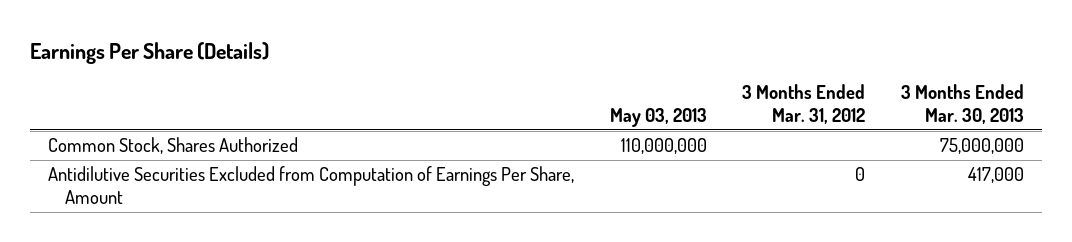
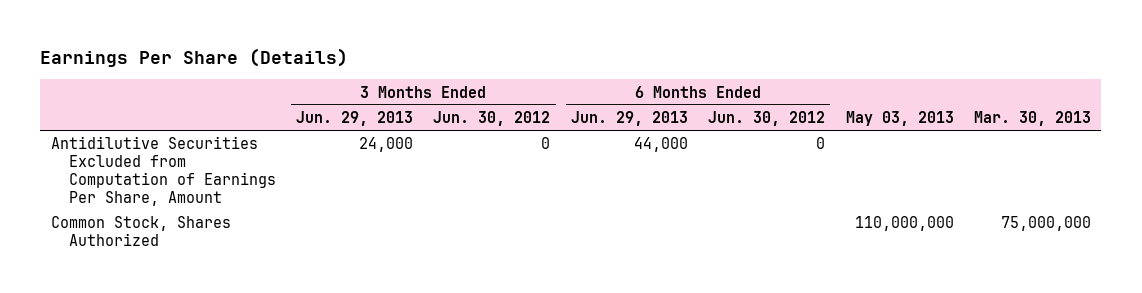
- | May 03, 2013 | 3 Months Ended Mar. 31, 2012 | 3 Months Ended Mar. 30, 2013
+ | 3 Months Ended Jun. 29, 2013 | 3 Months Ended Jun. 30, 2012 | 6 Months Ended Jun. 29, 2013 | 6 Months Ended Jun. 30, 2012 | May 03, 2013 | Mar. 30, 2013
moved down: Common Stock, Shares Authorized | | | | | 110,000,000 | 75,000,000

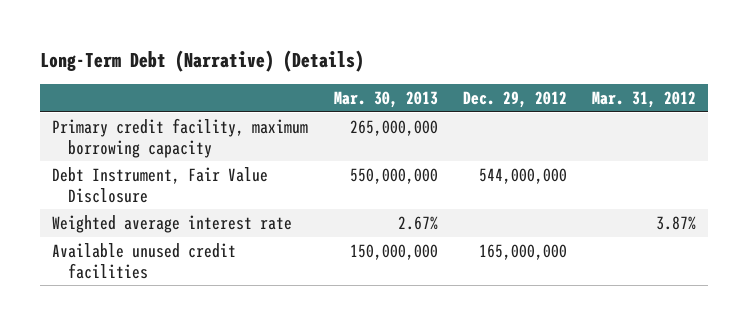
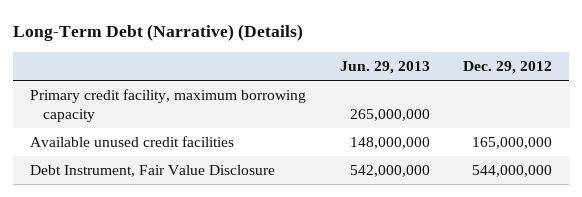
- | Mar. 30, 2013 | Dec. 29, 2012 | Mar. 31, 2012
+ | Jun. 29, 2013 | Dec. 29, 2012
- Weighted average interest rate | 2.67% | | 3.87%
moved down: Debt Instrument, Fair Value Disclosure | 542,000,000 | 544,000,000

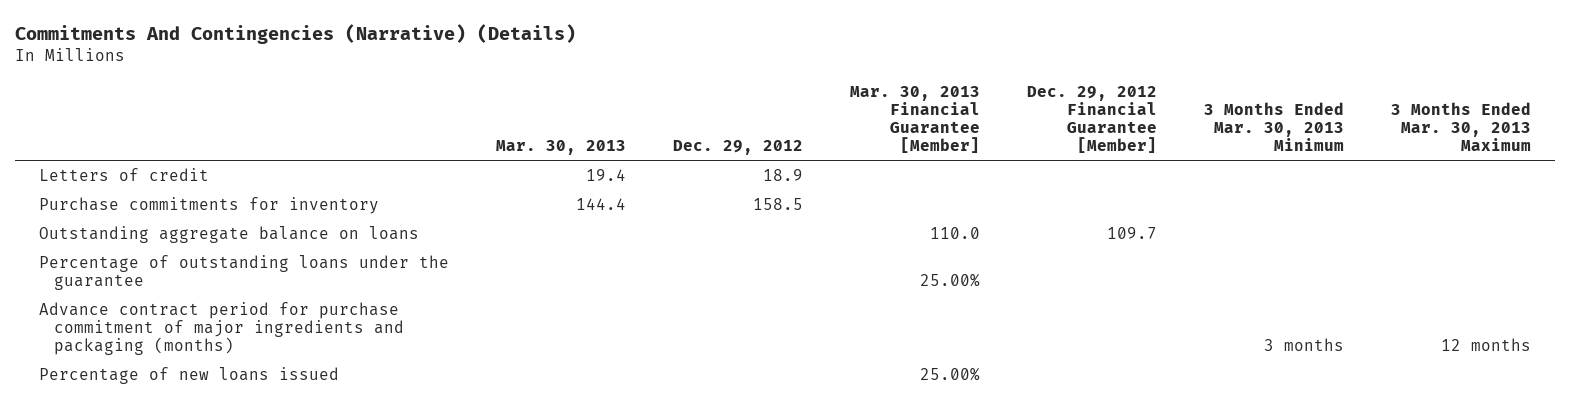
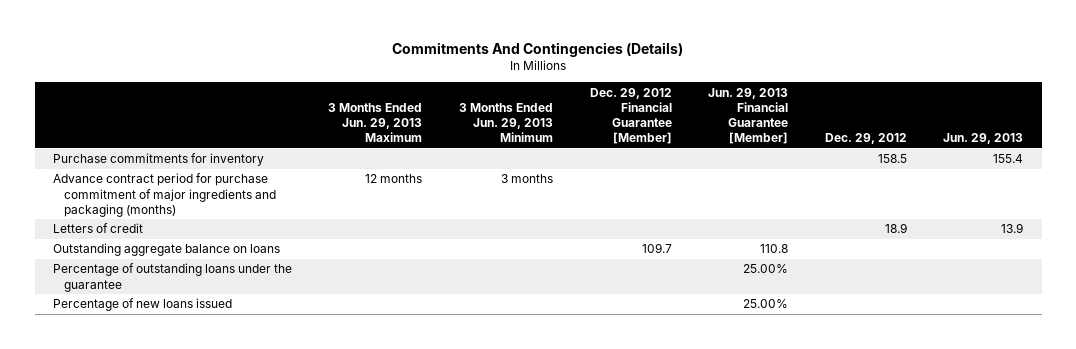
- Commitments And Contingencies (Narrative) (Details)
+ Commitments And Contingencies (Details)
- | Mar. 30, 2013 | Dec. 29, 2012 | Mar. 30, 2013 Financial Guarantee [Member] | Dec. 29, 2012 Financial Guarantee [Member] | 3 Months Ended Mar. 30, 2013 Minimum | 3 Months Ended Mar. 30, 2013 Maximum
+ | 3 Months Ended Jun. 29, 2013 Maximum | 3 Months Ended Jun. 29, 2013 Minimum | Dec. 29, 2012 Financial Guarantee [Member] | Jun. 29, 2013 Financial Guarantee [Member] | Dec. 29, 2012 | Jun. 29, 2013
moved up: Advance contract period for purchase commitment of major ingredients and packaging (months) | 12 months | 3 months | | | |
moved down: Letters of credit | | | | | 18.9 | 13.9

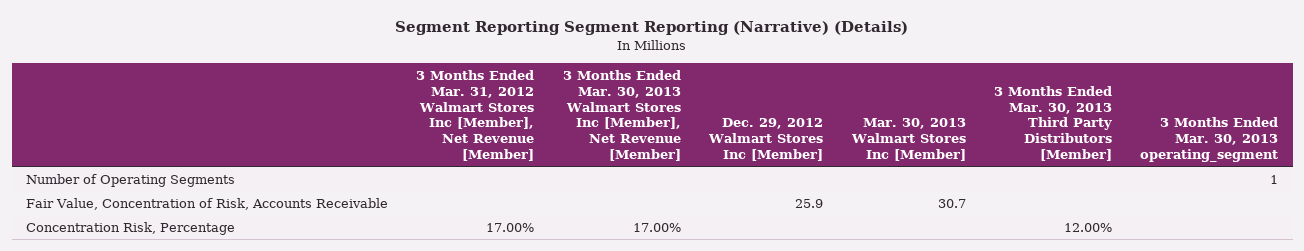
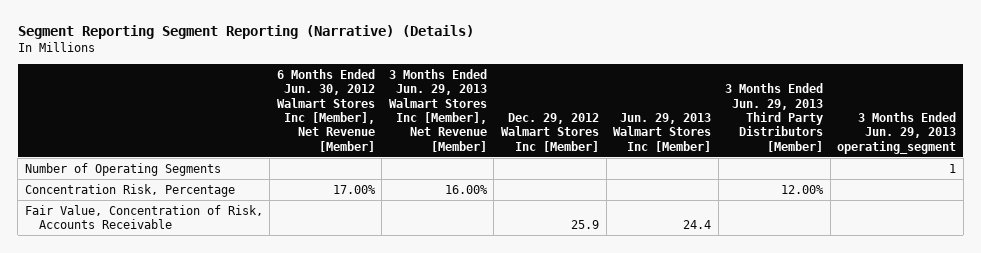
- | 3 Months Ended Mar. 31, 2012 Walmart Stores Inc [Member], Net Revenue [Member] | 3 Months Ended Mar. 30, 2013 Walmart Stores Inc [Member], Net Revenue [Member] | Dec. 29, 2012 Walmart Stores Inc [Member] | Mar. 30, 2013 Walmart Stores Inc [Member] | 3 Months Ended Mar. 30, 2013 Third Party Distributors [Member] | 3 Months Ended Mar. 30, 2013 operating_segment
+ | 6 Months Ended Jun. 30, 2012 Walmart Stores Inc [Member], Net Revenue [Member] | 3 Months Ended Jun. 29, 2013 Walmart Stores Inc [Member], Net Revenue [Member] | Dec. 29, 2012 Walmart Stores Inc [Member] | Jun. 29, 2013 Walmart Stores Inc [Member] | 3 Months Ended Jun. 29, 2013 Third Party Distributors [Member] | 3 Months Ended Jun. 29, 2013 operating_segment
moved down: Fair Value, Concentration of Risk, Accounts Receivable | | | 25.9 | 24.4 | |

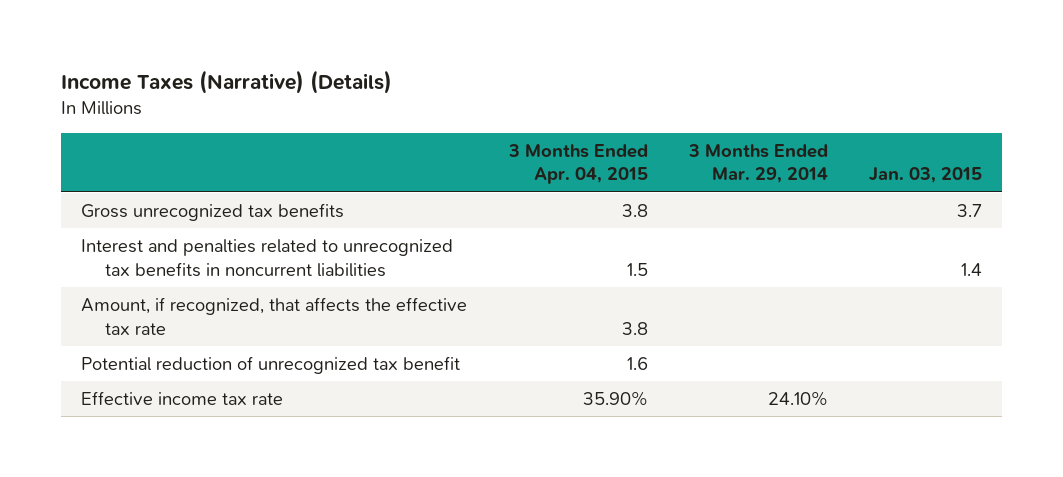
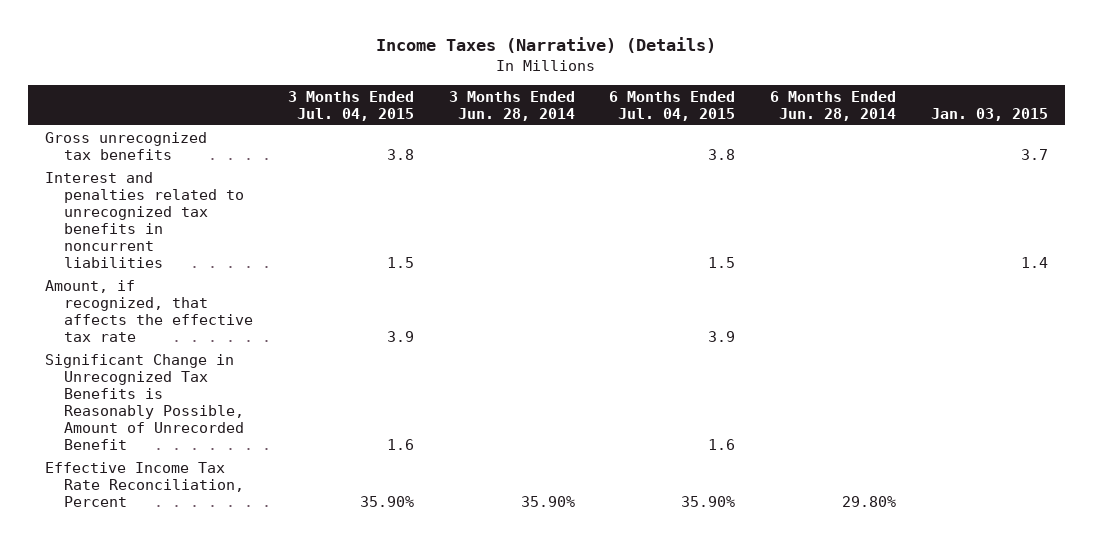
- | 3 Months Ended Apr. 04, 2015 | 3 Months Ended Mar. 29, 2014 | Jan. 03, 2015
+ | 3 Months Ended Jul. 04, 2015 | 3 Months Ended Jun. 28, 2014 | 6 Months Ended Jul. 04, 2015 | 6 Months Ended Jun. 28, 2014 | Jan. 03, 2015
- Potential reduction of unrecognized tax benefit | 1.6 | |
- Effective income tax rate | 35.90% | 24.10% |
+ Significant Change in Unrecognized Tax Benefits is Reasonably Possible, Amount of Unrecorded Benefit | 1.6 | | 1.6 | |
+ Effective Income Tax Rate Reconciliation, Percent | 35.90% | 35.90% | 35.90% | 29.80% |

